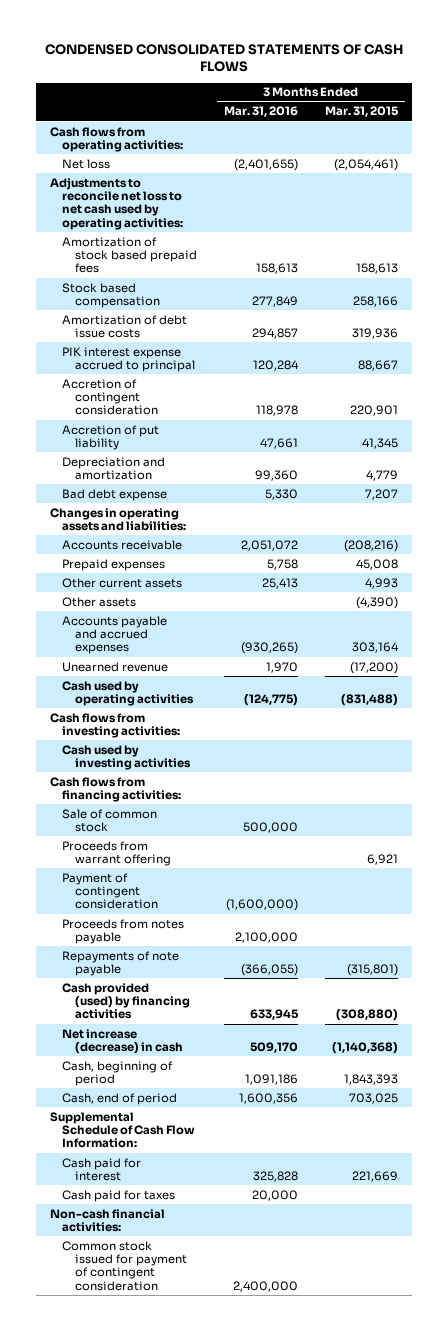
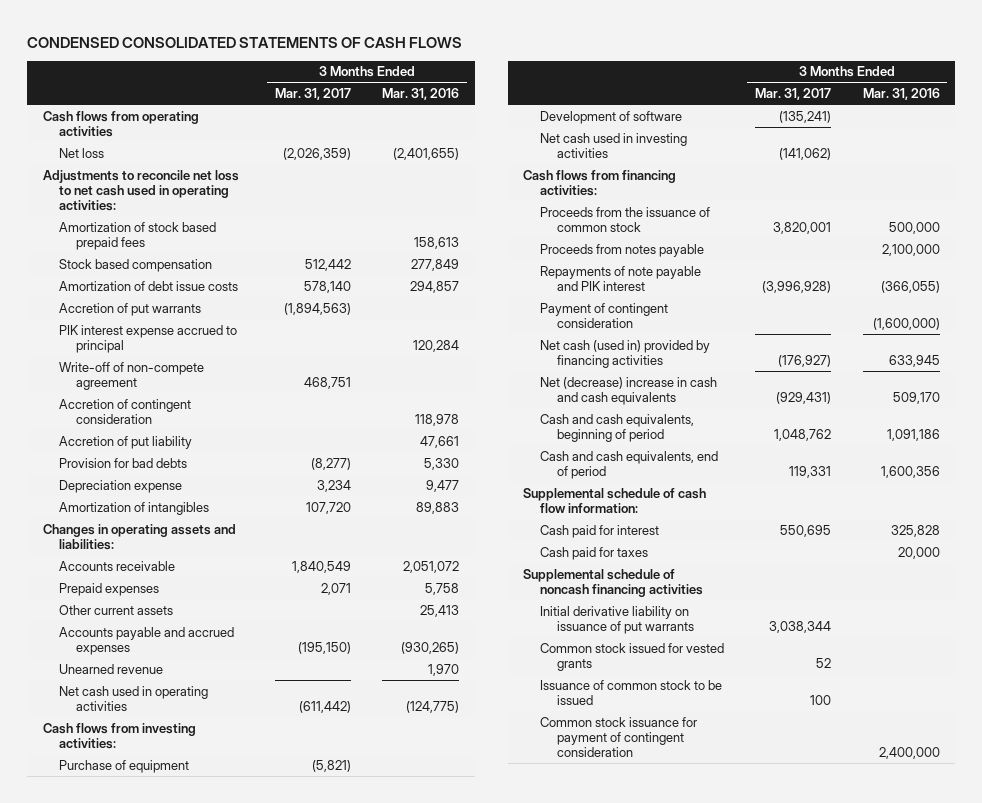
- | 3 Months Ended Mar. 31, 2016 | 3 Months Ended Mar. 31, 2015
+ | 3 Months Ended Mar. 31, 2017 | 3 Months Ended Mar. 31, 2016
- Cash flows from operating activities:
+ Cash flows from operating activities
- Adjustments to reconcile net loss to net cash used by operating activities:
+ Adjustments to reconcile net loss to net cash used in operating activities:
+ Accretion of put warrants | (1,894,563) |
+ Write-off of non-compete agreement | 468,751 |
- Depreciation and amortization | 99,360 | 4,779
- Bad debt expense | 5,330 | 7,207
+ Provision for bad debts | (8,277) | 5,330
+ Depreciation expense | 3,234 | 9,477
+ Amortization of intangibles | 107,720 | 89,883
- Other assets | | (4,390)
- Cash used by operating activities | (124,775) | (831,488)
+ Net cash used in operating activities | (611,442) | (124,775)
- Cash used by investing activities
+ Purchase of equipment | (5,821) |
+ Development of software | (135,241) |
+ Net cash used in investing activities | (141,062) |
- Sale of common stock | 500,000 |
- Proceeds from warrant offering | | 6,921
+ Proceeds from the issuance of common stock | 3,820,001 | 500,000
- Repayments of note payable | (366,055) | (315,801)
- Cash provided (used) by financing activities | 633,945 | (308,880)
- Net increase (decrease) in cash | 509,170 | (1,140,368)
- Cash, beginning of period | 1,091,186 | 1,843,393
- Cash, end of period | 1,600,356 | 703,025
- Supplemental Schedule of Cash Flow Information:
+ Repayments of note payable and PIK interest | (3,996,928) | (366,055)
moved down: Payment of contingent consideration | | (1,600,000)
+ Net cash (used in) provided by financing activities | (176,927) | 633,945
+ Net (decrease) increase in cash and cash equivalents | (929,431) | 509,170
+ Cash and cash equivalents, beginning of period | 1,048,762 | 1,091,186
+ Cash and cash equivalents, end of period | 119,331 | 1,600,356
+ Supplemental schedule of cash flow information:
- Non-cash financial activities:
- Common stock issued for payment of contingent consideration | 2,400,000 |
+ Supplemental schedule of noncash financing activities
+ Initial derivative liability on issuance of put warrants | 3,038,344 |
+ Common stock issued for vested grants | 52 |
+ Issuance of common stock to be issued | 100 |
+ Common stock issuance for payment of contingent consideration | | 2,400,000

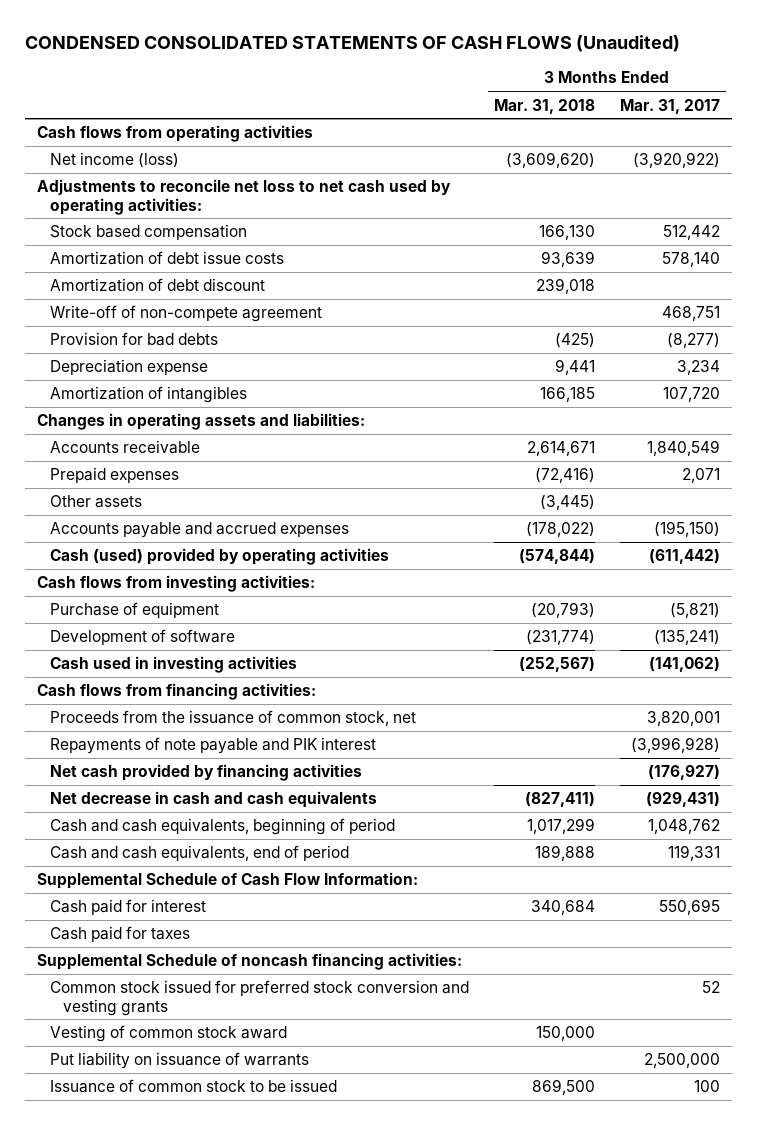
- CONDENSED CONSOLIDATED STATEMENTS OF CASH FLOWS
+ CONDENSED CONSOLIDATED STATEMENTS OF CASH FLOWS (Unaudited)
- | 3 Months Ended Mar. 31, 2017 | 3 Months Ended Mar. 31, 2016
+ | 3 Months Ended Mar. 31, 2018 | 3 Months Ended Mar. 31, 2017
- Net loss | (2,026,359) | (2,401,655)
- Adjustments to reconcile net loss to net cash used in operating activities:
- Amortization of stock based prepaid fees | | 158,613
+ Net income (loss) | (3,609,620) | (3,920,922)
+ Adjustments to reconcile net loss to net cash used by operating activities:
- Accretion of put warrants | (1,894,563) |
- PIK interest expense accrued to principal | | 120,284
+ Amortization of debt discount | 239,018 |
- Accretion of contingent consideration | | 118,978
- Accretion of put liability | | 47,661
- Other current assets | | 25,413
+ Other assets | (3,445) |
- Unearned revenue | | 1,970
- Net cash used in operating activities | (611,442) | (124,775)
+ Cash (used) provided by operating activities | (574,844) | (611,442)
- Net cash used in investing activities | (141,062) |
+ Cash used in investing activities | (252,567) | (141,062)
- Proceeds from the issuance of common stock | 3,820,001 | 500,000
- Proceeds from notes payable | | 2,100,000
+ Proceeds from the issuance of common stock, net | | 3,820,001
- Payment of contingent consideration | | (1,600,000)
- Net cash (used in) provided by financing activities | (176,927) | 633,945
- Net (decrease) increase in cash and cash equivalents | (929,431) | 509,170
+ Net cash provided by financing activities | | (176,927)
+ Net decrease in cash and cash equivalents | (827,411) | (929,431)
- Supplemental schedule of cash flow information:
+ Supplemental Schedule of Cash Flow Information:
- Supplemental schedule of noncash financing activities
- Initial derivative liability on issuance of put warrants | 3,038,344 |
- Common stock issued for vested grants | 52 |
+ Supplemental Schedule of noncash financing activities:
+ Common stock issued for preferred stock conversion and vesting grants | | 52
+ Vesting of common stock award | 150,000 |
+ Put liability on issuance of warrants | | 2,500,000
- Common stock issuance for payment of contingent consideration | | 2,400,000

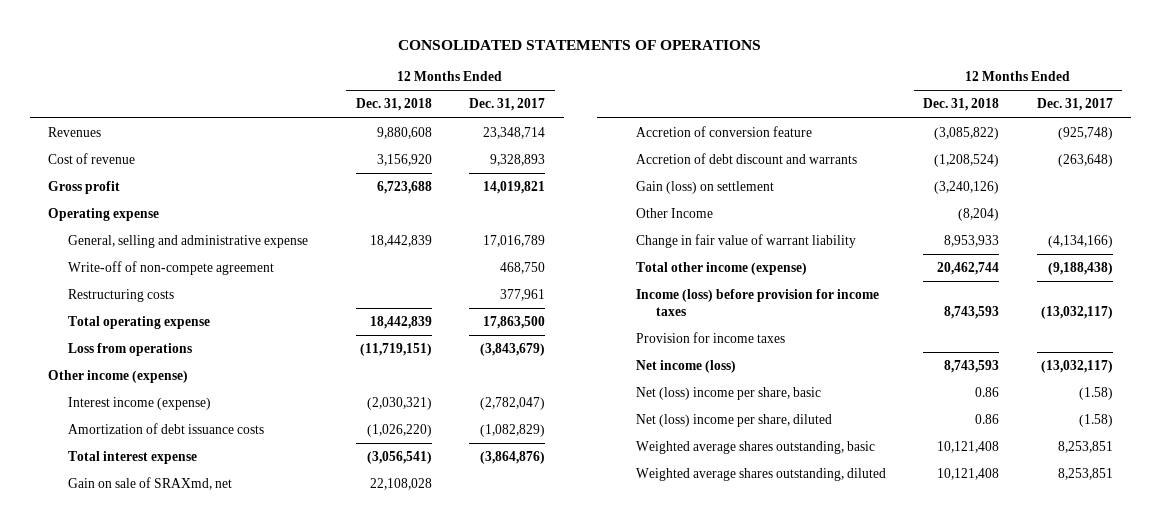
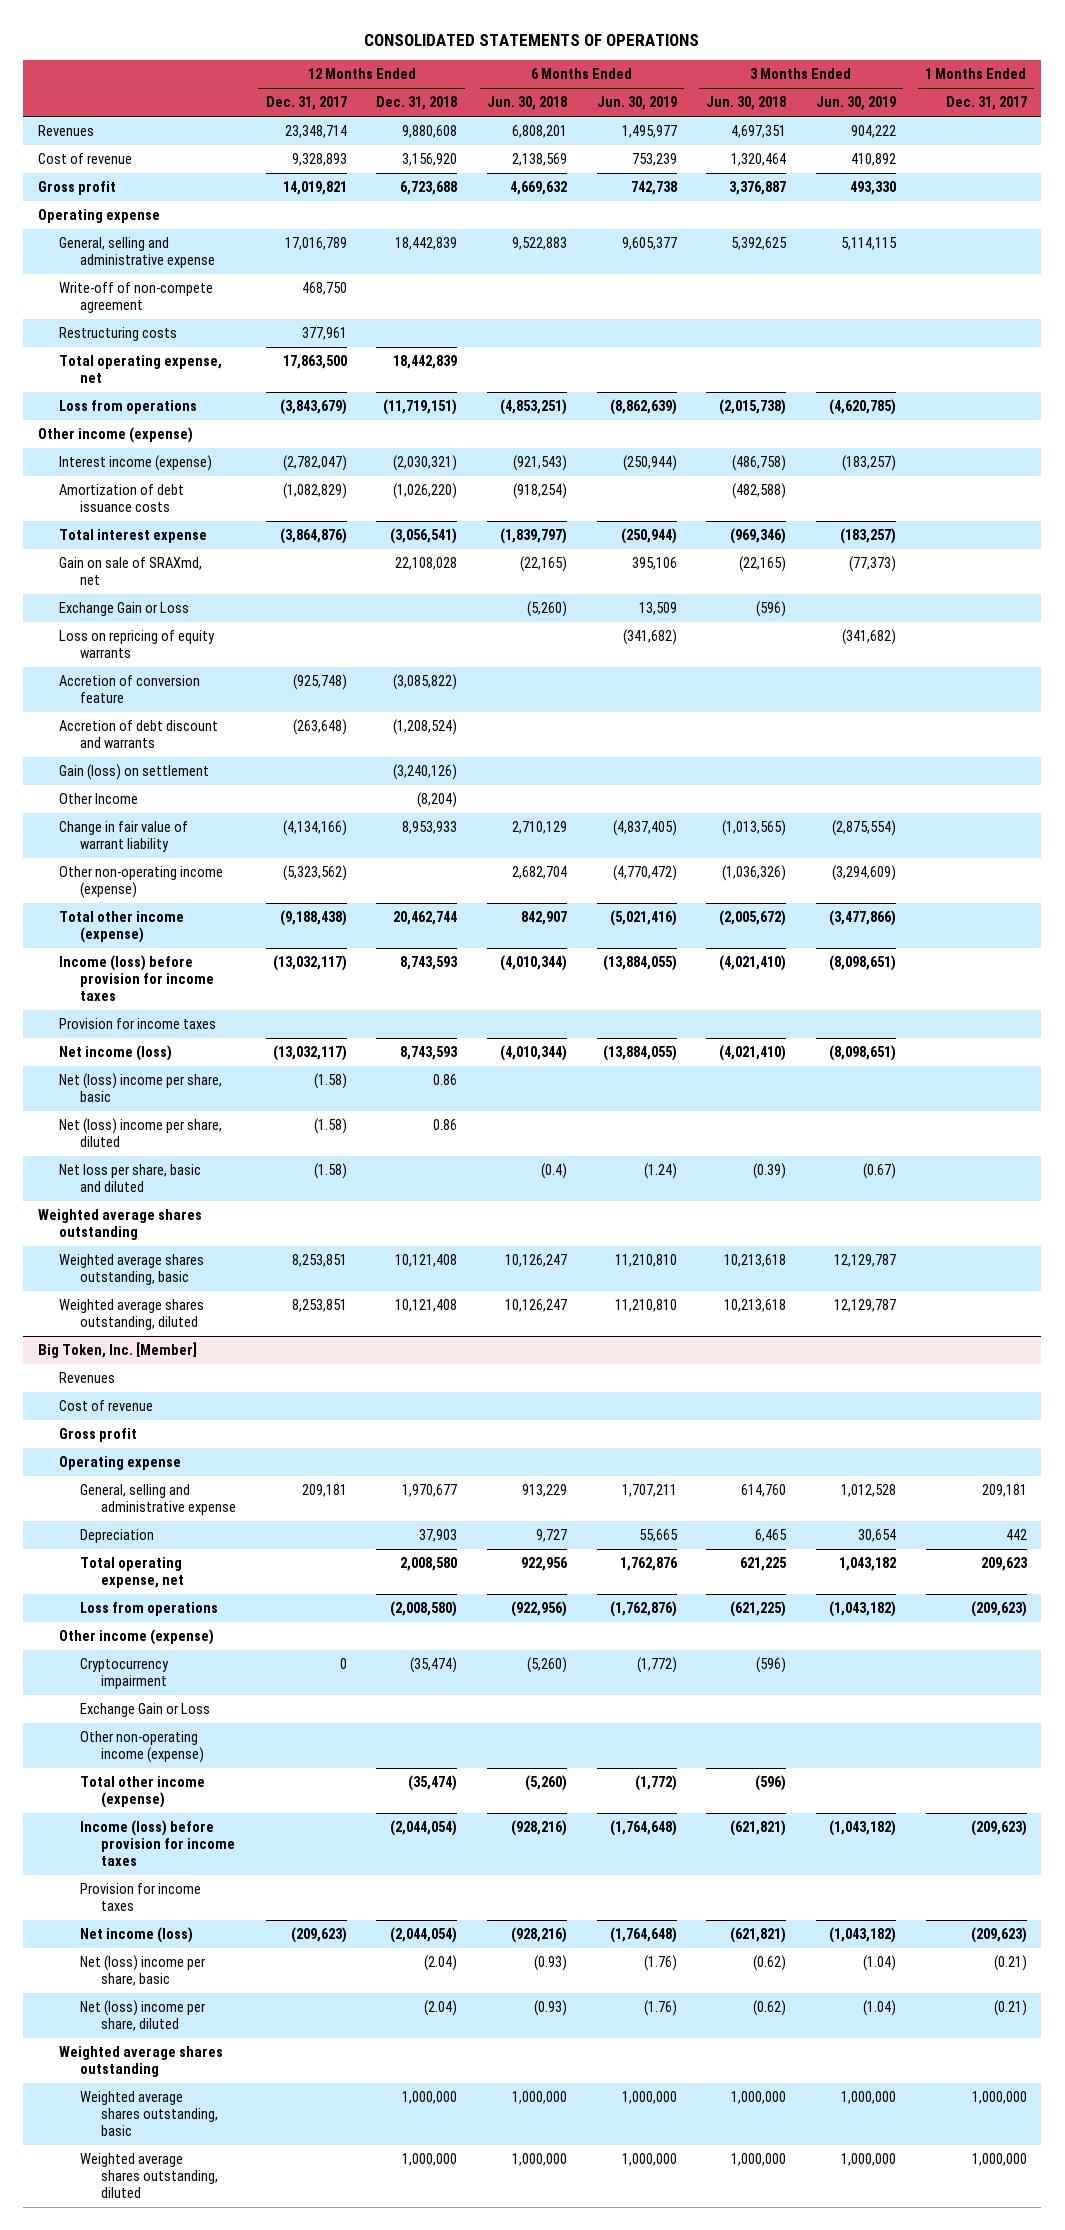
- | 12 Months Ended Dec. 31, 2018 | 12 Months Ended Dec. 31, 2017
+ | 12 Months Ended Dec. 31, 2017 | 12 Months Ended Dec. 31, 2018 | 6 Months Ended Jun. 30, 2018 | 6 Months Ended Jun. 30, 2019 | 3 Months Ended Jun. 30, 2018 | 3 Months Ended Jun. 30, 2019 | 1 Months Ended Dec. 31, 2017
- Total operating expense | 18,442,839 | 17,863,500
+ Total operating expense, net | 17,863,500 | 18,442,839 | | | | |
+ Exchange Gain or Loss | | | (5,260) | 13,509 | (596) | |
+ Loss on repricing of equity warrants | | | | (341,682) | | (341,682) |
+ Other non-operating income (expense) | (5,323,562) | | 2,682,704 | (4,770,472) | (1,036,326) | (3,294,609) |
+ Net loss per share, basic and diluted | (1.58) | | (0.4) | (1.24) | (0.39) | (0.67) |
+ Weighted average shares outstanding
+ Big Token, Inc. [Member]
+ Revenues
+ Cost of revenue
+ Gross profit
+ Operating expense
+ General, selling and administrative expense | 209,181 | 1,970,677 | 913,229 | 1,707,211 | 614,760 | 1,012,528 | 209,181
+ Depreciation | | 37,903 | 9,727 | 55,665 | 6,465 | 30,654 | 442
+ Total operating expense, net | | 2,008,580 | 922,956 | 1,762,876 | 621,225 | 1,043,182 | 209,623
+ Loss from operations | | (2,008,580) | (922,956) | (1,762,876) | (621,225) | (1,043,182) | (209,623)
+ Other income (expense)
+ Cryptocurrency impairment | 0 | (35,474) | (5,260) | (1,772) | (596) | |
+ Exchange Gain or Loss
+ Other non-operating income (expense)
+ Total other income (expense) | | (35,474) | (5,260) | (1,772) | (596) | |
+ Income (loss) before provision for income taxes | | (2,044,054) | (928,216) | (1,764,648) | (621,821) | (1,043,182) | (209,623)
+ Provision for income taxes
+ Net income (loss) | (209,623) | (2,044,054) | (928,216) | (1,764,648) | (621,821) | (1,043,182) | (209,623)
+ Net (loss) income per share, basic | | (2.04) | (0.93) | (1.76) | (0.62) | (1.04) | (0.21)
+ Net (loss) income per share, diluted | | (2.04) | (0.93) | (1.76) | (0.62) | (1.04) | (0.21)
+ Weighted average shares outstanding
+ Weighted average shares outstanding, basic | | 1,000,000 | 1,000,000 | 1,000,000 | 1,000,000 | 1,000,000 | 1,000,000
+ Weighted average shares outstanding, diluted | | 1,000,000 | 1,000,000 | 1,000,000 | 1,000,000 | 1,000,000 | 1,000,000

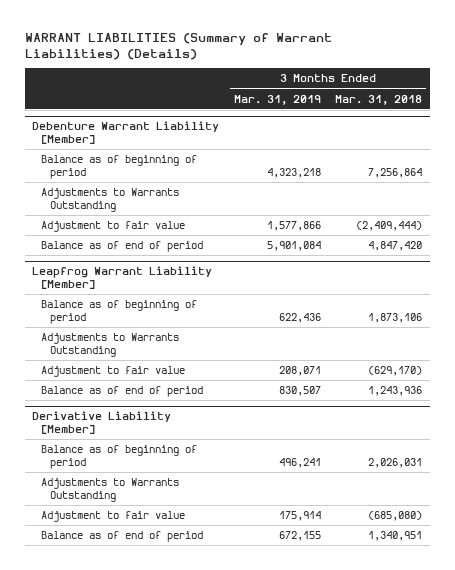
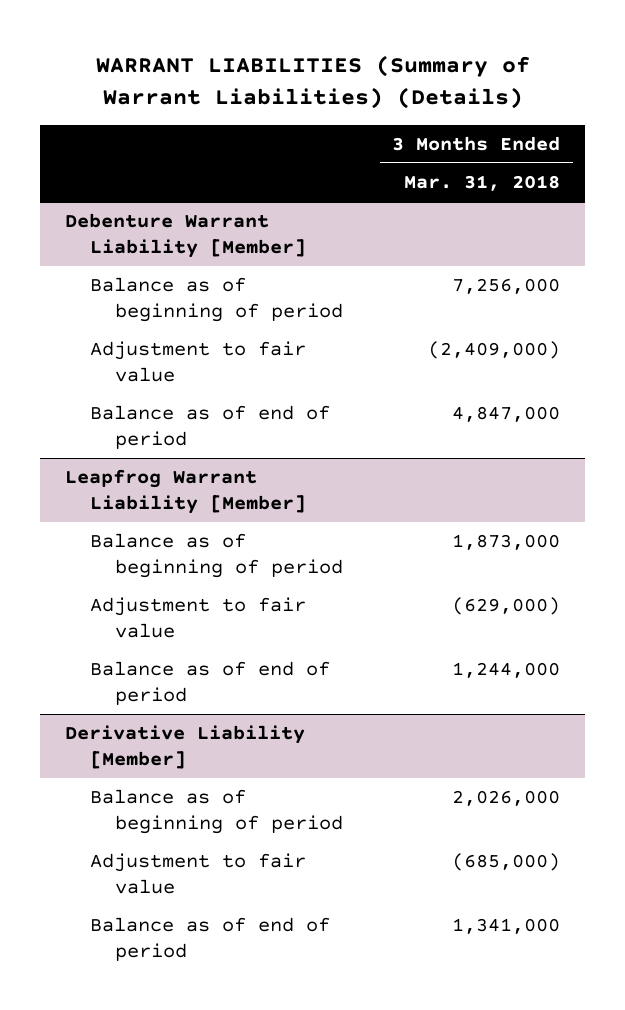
- | 3 Months Ended Mar. 31, 2019 | 3 Months Ended Mar. 31, 2018
+ | 3 Months Ended Mar. 31, 2018
@ Debenture Warrant Liability [Member]
- Balance as of beginning of period | 4,323,218 | 7,256,864
- Adjustments to Warrants Outstanding
- Adjustment to fair value | 1,577,866 | (2,409,444)
- Balance as of end of period | 5,901,084 | 4,847,420
+ Balance as of beginning of period | 7,256,000
+ Adjustment to fair value | (2,409,000)
+ Balance as of end of period | 4,847,000
@ Leapfrog Warrant Liability [Member]
- Balance as of beginning of period | 622,436 | 1,873,106
- Adjustments to Warrants Outstanding
- Adjustment to fair value | 208,071 | (629,170)
- Balance as of end of period | 830,507 | 1,243,936
+ Balance as of beginning of period | 1,873,000
+ Adjustment to fair value | (629,000)
+ Balance as of end of period | 1,244,000
@ Derivative Liability [Member]
- Balance as of beginning of period | 496,241 | 2,026,031
- Adjustments to Warrants Outstanding
- Adjustment to fair value | 175,914 | (685,080)
- Balance as of end of period | 672,155 | 1,340,951
+ Balance as of beginning of period | 2,026,000
+ Adjustment to fair value | (685,000)
+ Balance as of end of period | 1,341,000

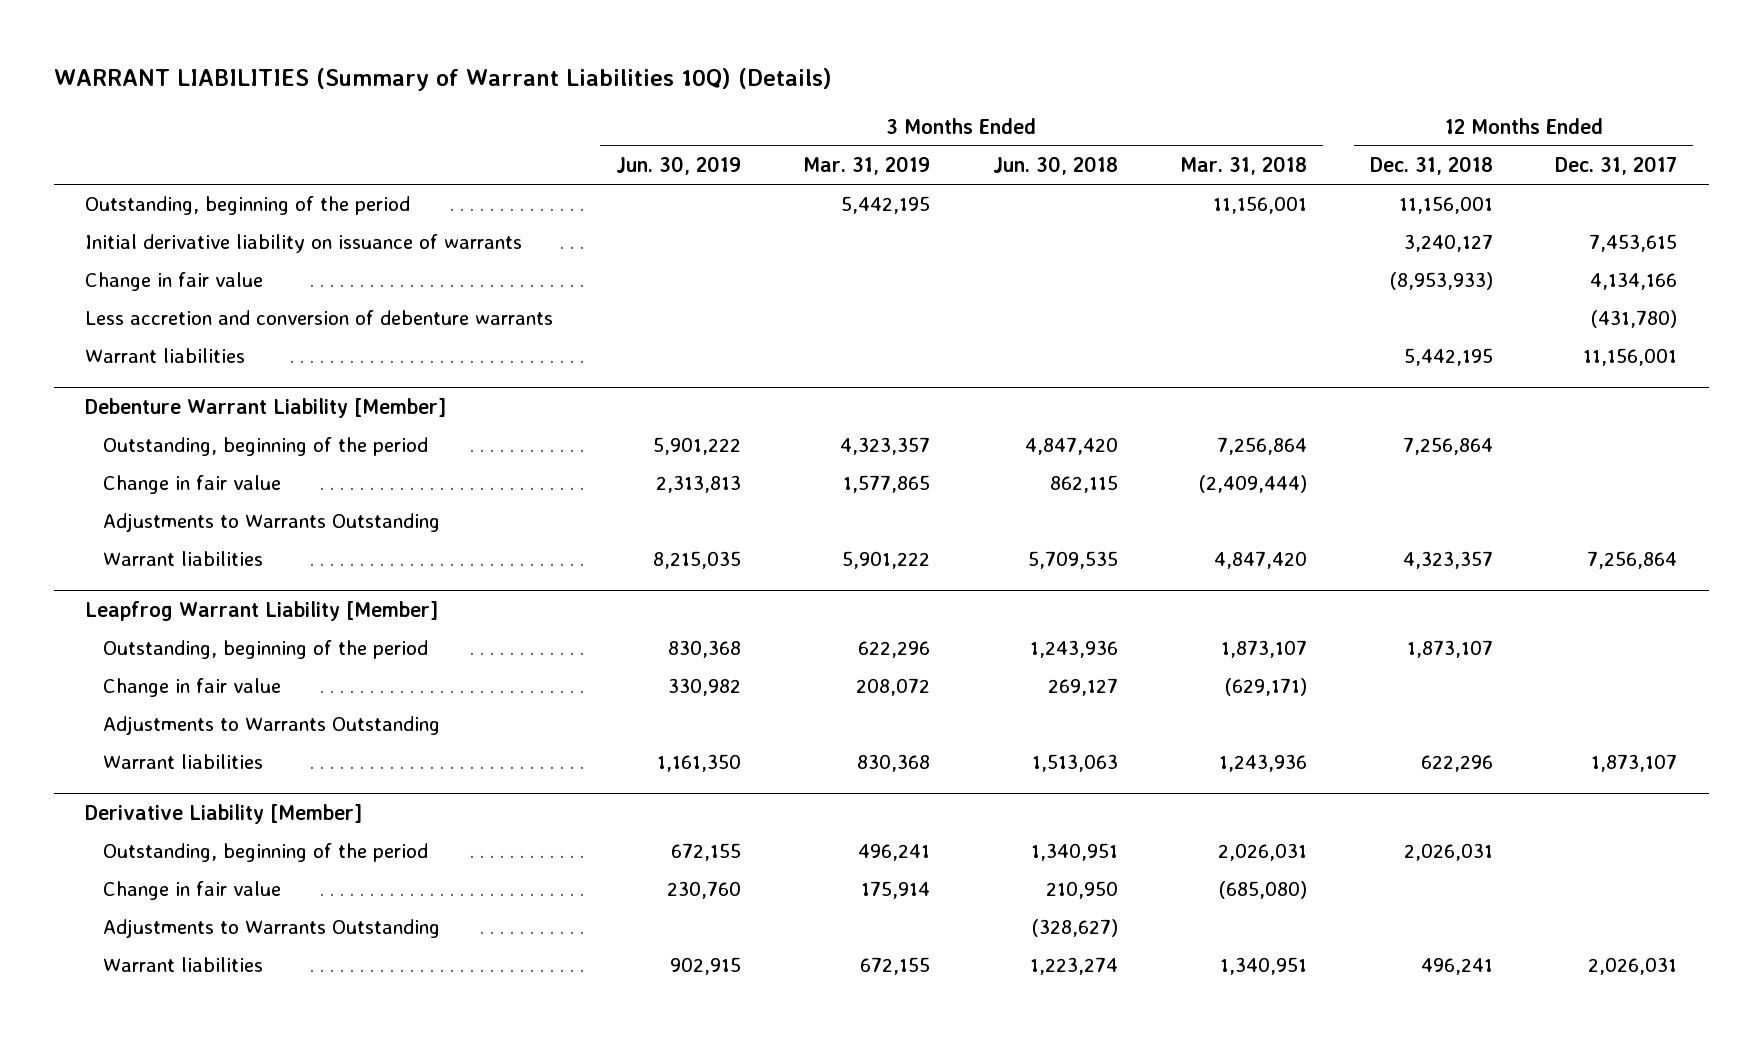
- WARRANT LIABILITIES (Summary of Warrant Liabilities) (Details)
+ WARRANT LIABILITIES (Summary of Warrant Liabilities 10Q) (Details)
- | 3 Months Ended Mar. 31, 2018
+ | 3 Months Ended Jun. 30, 2019 | 3 Months Ended Mar. 31, 2019 | 3 Months Ended Jun. 30, 2018 | 3 Months Ended Mar. 31, 2018 | 12 Months Ended Dec. 31, 2018 | 12 Months Ended Dec. 31, 2017
+ Outstanding, beginning of the period | | 5,442,195 | | 11,156,001 | 11,156,001 |
+ Initial derivative liability on issuance of warrants | | | | | 3,240,127 | 7,453,615
+ Change in fair value | | | | | (8,953,933) | 4,134,166
+ Less accretion and conversion of debenture warrants | | | | | | (431,780)
+ Warrant liabilities | | | | | 5,442,195 | 11,156,001
@ Debenture Warrant Liability [Member]
- Balance as of beginning of period | 7,256,000
- Adjustment to fair value | (2,409,000)
- Balance as of end of period | 4,847,000
+ Outstanding, beginning of the period | 5,901,222 | 4,323,357 | 4,847,420 | 7,256,864 | 7,256,864 |
+ Change in fair value | 2,313,813 | 1,577,865 | 862,115 | (2,409,444) | |
+ Adjustments to Warrants Outstanding
+ Warrant liabilities | 8,215,035 | 5,901,222 | 5,709,535 | 4,847,420 | 4,323,357 | 7,256,864
@ Leapfrog Warrant Liability [Member]
- Balance as of beginning of period | 1,873,000
- Adjustment to fair value | (629,000)
- Balance as of end of period | 1,244,000
+ Outstanding, beginning of the period | 830,368 | 622,296 | 1,243,936 | 1,873,107 | 1,873,107 |
+ Change in fair value | 330,982 | 208,072 | 269,127 | (629,171) | |
+ Adjustments to Warrants Outstanding
+ Warrant liabilities | 1,161,350 | 830,368 | 1,513,063 | 1,243,936 | 622,296 | 1,873,107
@ Derivative Liability [Member]
- Balance as of beginning of period | 2,026,000
- Adjustment to fair value | (685,000)
- Balance as of end of period | 1,341,000
+ Outstanding, beginning of the period | 672,155 | 496,241 | 1,340,951 | 2,026,031 | 2,026,031 |
+ Change in fair value | 230,760 | 175,914 | 210,950 | (685,080) | |
+ Adjustments to Warrants Outstanding | | | (328,627) | | |
+ Warrant liabilities | 902,915 | 672,155 | 1,223,274 | 1,340,951 | 496,241 | 2,026,031

